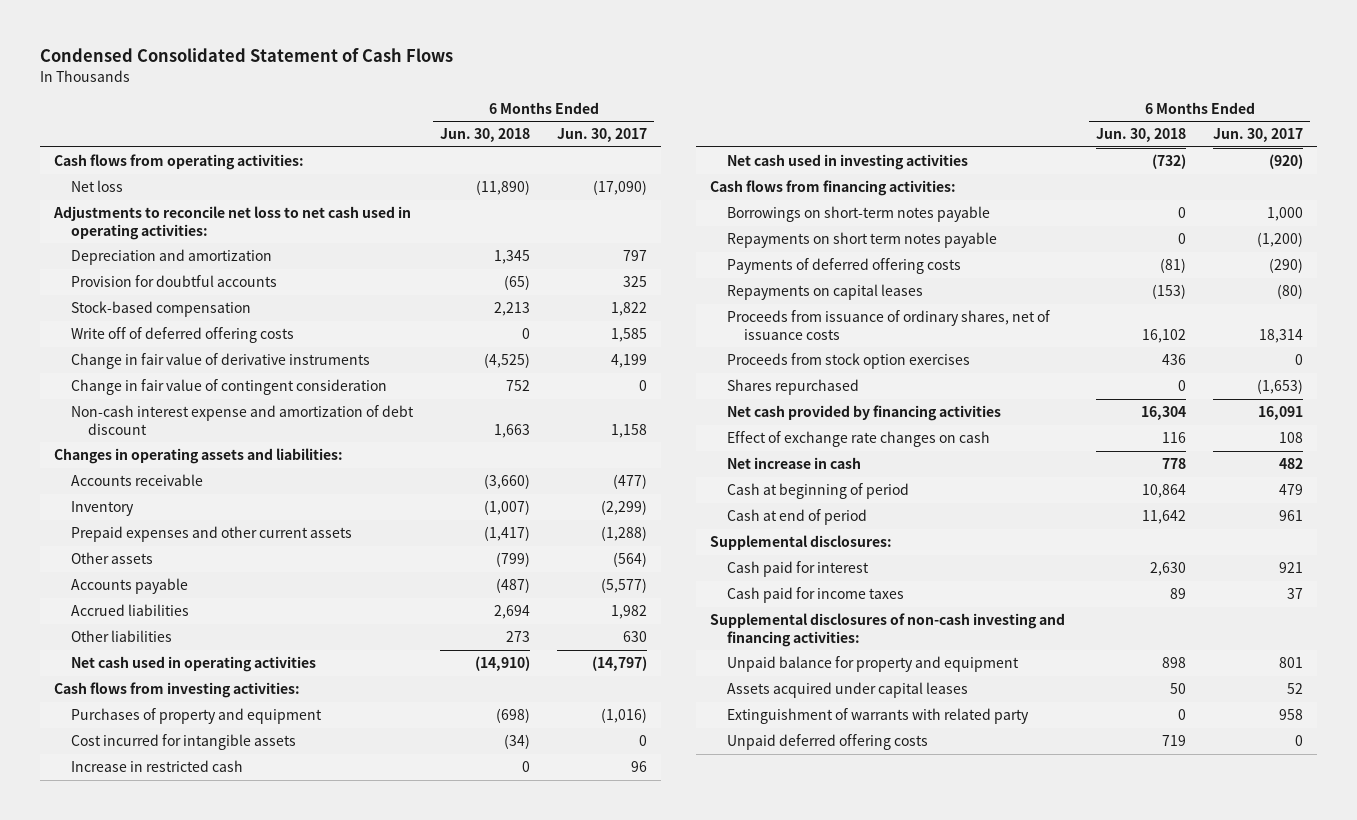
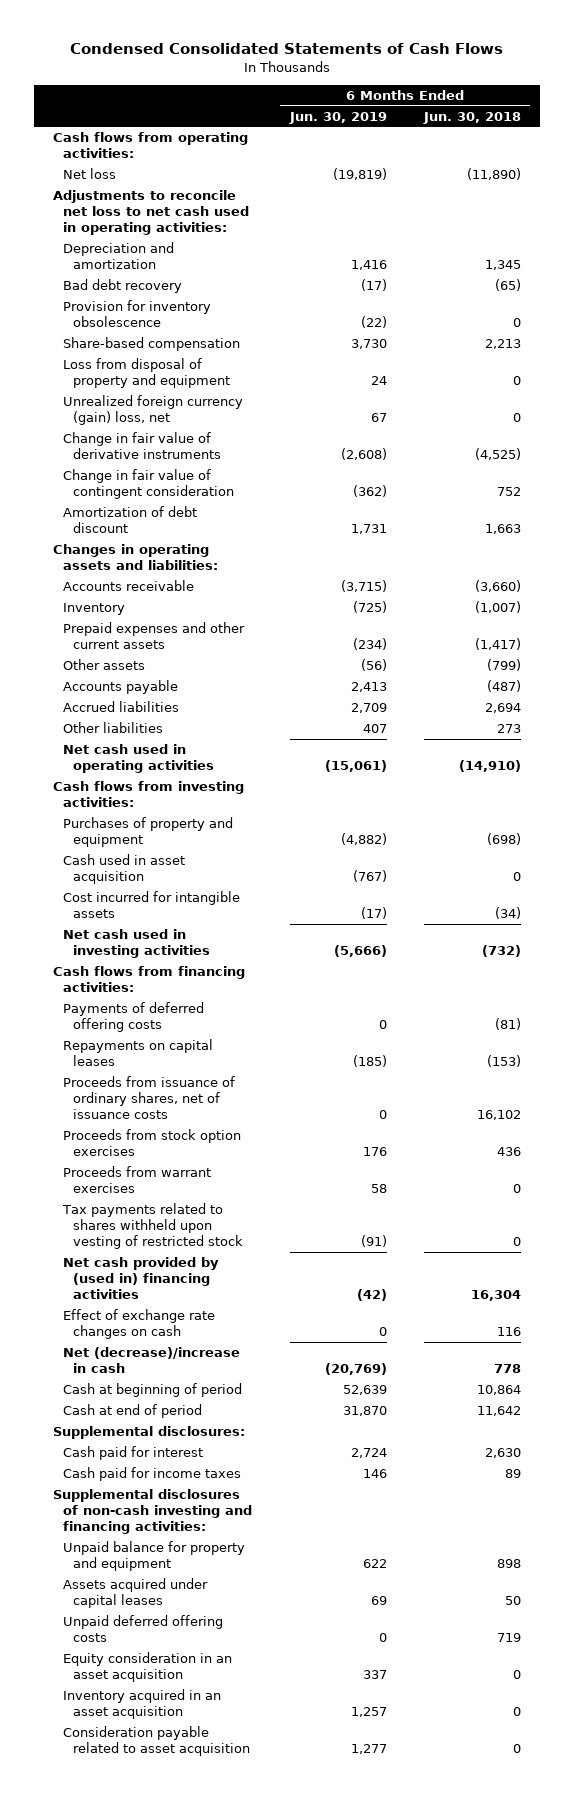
- Condensed Consolidated Statement of Cash Flows
+ Condensed Consolidated Statements of Cash Flows
- | 6 Months Ended Jun. 30, 2018 | 6 Months Ended Jun. 30, 2017
+ | 6 Months Ended Jun. 30, 2019 | 6 Months Ended Jun. 30, 2018
- Provision for doubtful accounts | (65) | 325
- Stock-based compensation | 2,213 | 1,822
- Write off of deferred offering costs | 0 | 1,585
+ Bad debt recovery | (17) | (65)
+ Provision for inventory obsolescence | (22) | 0
+ Share-based compensation | 3,730 | 2,213
+ Loss from disposal of property and equipment | 24 | 0
+ Unrealized foreign currency (gain) loss, net | 67 | 0
- Non-cash interest expense and amortization of debt discount | 1,663 | 1,158
+ Amortization of debt discount | 1,731 | 1,663
+ Cash used in asset acquisition | (767) | 0
- Increase in restricted cash | 0 | 96
- Borrowings on short-term notes payable | 0 | 1,000
- Repayments on short term notes payable | 0 | (1,200)
- Shares repurchased | 0 | (1,653)
- Net cash provided by financing activities | 16,304 | 16,091
+ Proceeds from warrant exercises | 58 | 0
+ Tax payments related to shares withheld upon vesting of restricted stock | (91) | 0
+ Net cash provided by (used in) financing activities | (42) | 16,304
- Net increase in cash | 778 | 482
+ Net (decrease)/increase in cash | (20,769) | 778
- Extinguishment of warrants with related party | 0 | 958
+ Equity consideration in an asset acquisition | 337 | 0
+ Inventory acquired in an asset acquisition | 1,257 | 0
+ Consideration payable related to asset acquisition | 1,277 | 0

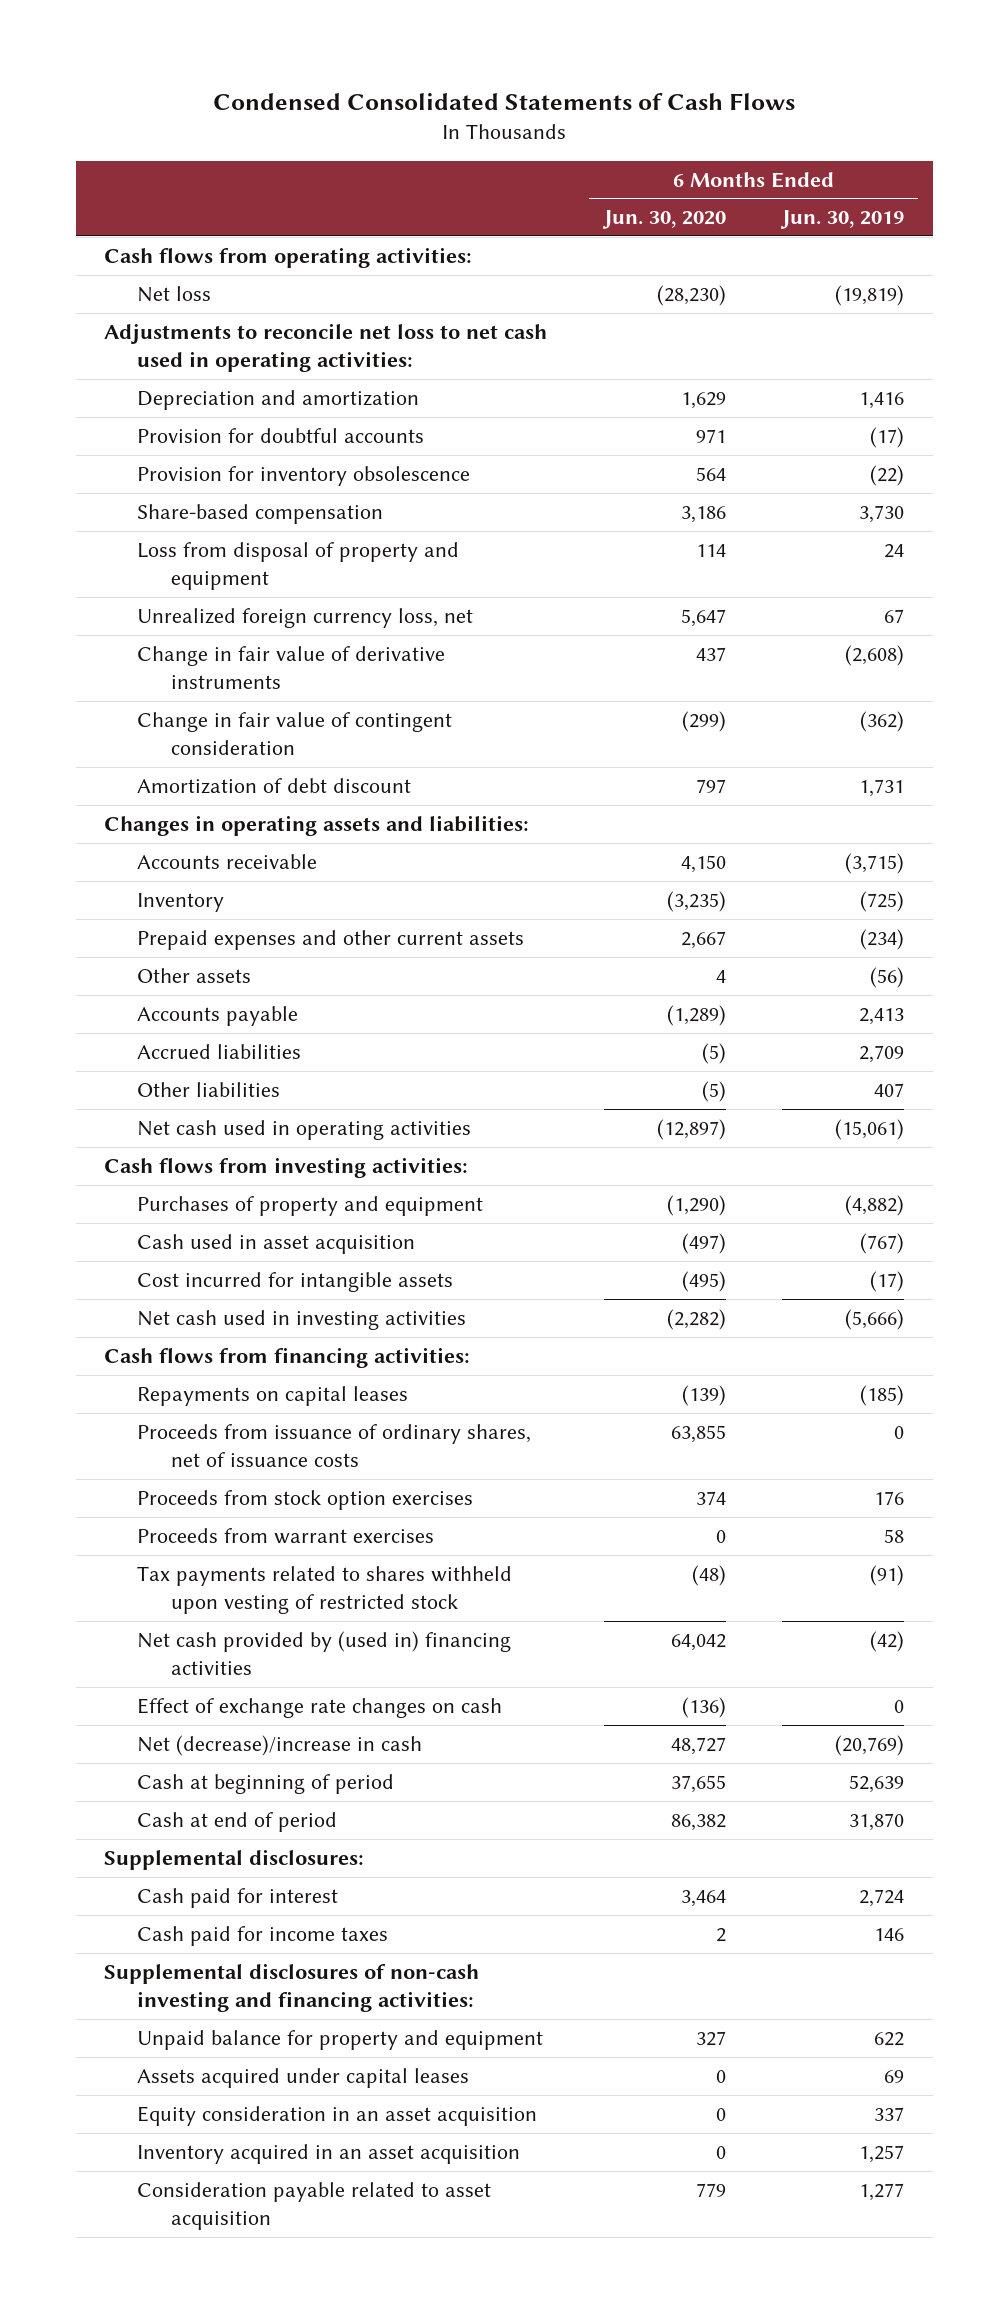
- | 6 Months Ended Jun. 30, 2019 | 6 Months Ended Jun. 30, 2018
+ | 6 Months Ended Jun. 30, 2020 | 6 Months Ended Jun. 30, 2019
- Bad debt recovery | (17) | (65)
+ Provision for doubtful accounts | 971 | (17)
- Unrealized foreign currency (gain) loss, net | 67 | 0
+ Unrealized foreign currency loss, net | 5,647 | 67
- Payments of deferred offering costs | 0 | (81)
- Unpaid deferred offering costs | 0 | 719

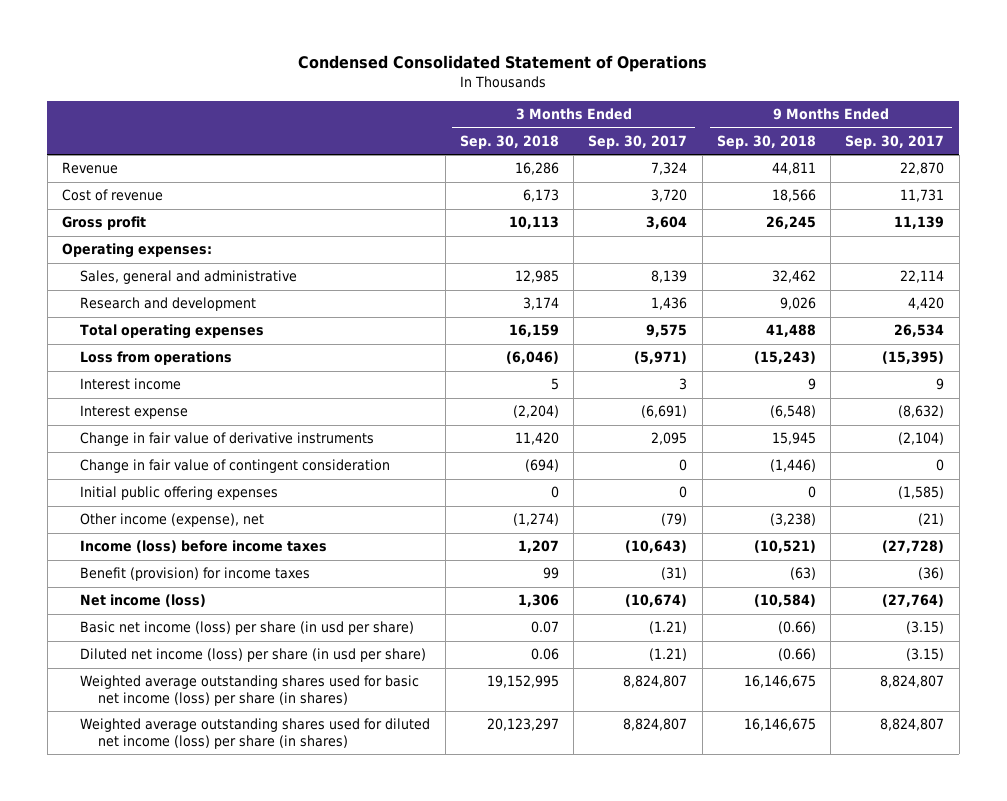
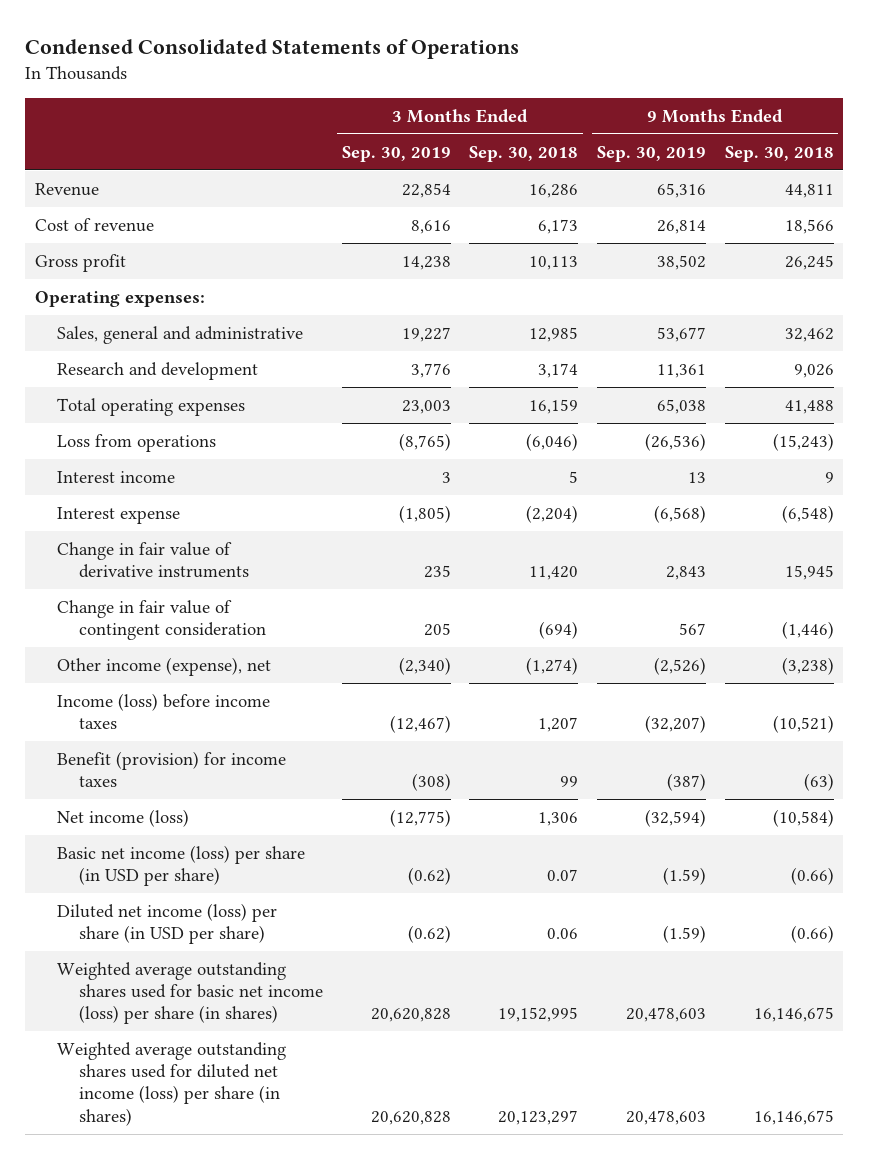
- Condensed Consolidated Statement of Operations
+ Condensed Consolidated Statements of Operations
- | 3 Months Ended Sep. 30, 2018 | 3 Months Ended Sep. 30, 2017 | 9 Months Ended Sep. 30, 2018 | 9 Months Ended Sep. 30, 2017
+ | 3 Months Ended Sep. 30, 2019 | 3 Months Ended Sep. 30, 2018 | 9 Months Ended Sep. 30, 2019 | 9 Months Ended Sep. 30, 2018
- Initial public offering expenses | 0 | 0 | 0 | (1,585)
- Basic net income (loss) per share (in usd per share) | 0.07 | (1.21) | (0.66) | (3.15)
- Diluted net income (loss) per share (in usd per share) | 0.06 | (1.21) | (0.66) | (3.15)
+ Basic net income (loss) per share (in USD per share) | (0.62) | 0.07 | (1.59) | (0.66)
+ Diluted net income (loss) per share (in USD per share) | (0.62) | 0.06 | (1.59) | (0.66)

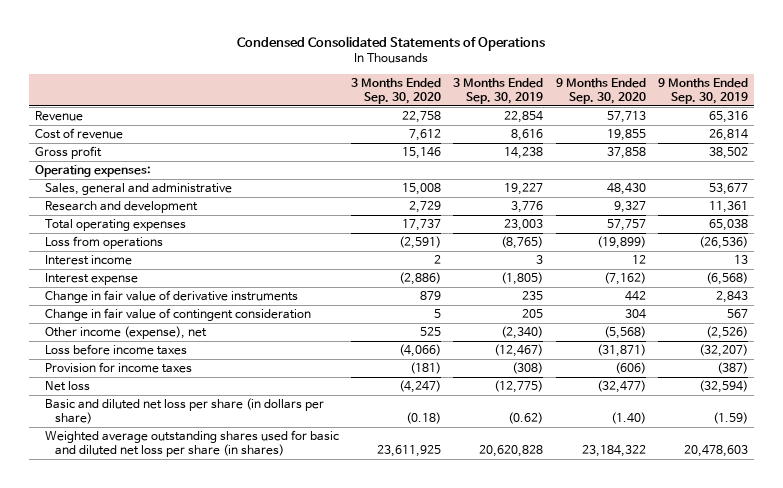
- | 3 Months Ended Sep. 30, 2019 | 3 Months Ended Sep. 30, 2018 | 9 Months Ended Sep. 30, 2019 | 9 Months Ended Sep. 30, 2018
+ | 3 Months Ended Sep. 30, 2020 | 3 Months Ended Sep. 30, 2019 | 9 Months Ended Sep. 30, 2020 | 9 Months Ended Sep. 30, 2019
- Income (loss) before income taxes | (12,467) | 1,207 | (32,207) | (10,521)
- Benefit (provision) for income taxes | (308) | 99 | (387) | (63)
- Net income (loss) | (12,775) | 1,306 | (32,594) | (10,584)
- Basic net income (loss) per share (in USD per share) | (0.62) | 0.07 | (1.59) | (0.66)
- Diluted net income (loss) per share (in USD per share) | (0.62) | 0.06 | (1.59) | (0.66)
- Weighted average outstanding shares used for basic net income (loss) per share (in shares) | 20,620,828 | 19,152,995 | 20,478,603 | 16,146,675
- Weighted average outstanding shares used for diluted net income (loss) per share (in shares) | 20,620,828 | 20,123,297 | 20,478,603 | 16,146,675
+ Loss before income taxes | (4,066) | (12,467) | (31,871) | (32,207)
+ Provision for income taxes | (181) | (308) | (606) | (387)
+ Net loss | (4,247) | (12,775) | (32,477) | (32,594)
+ Basic and diluted net loss per share (in dollars per share) | (0.18) | (0.62) | (1.40) | (1.59)
+ Weighted average outstanding shares used for basic and diluted net loss per share (in shares) | 23,611,925 | 20,620,828 | 23,184,322 | 20,478,603

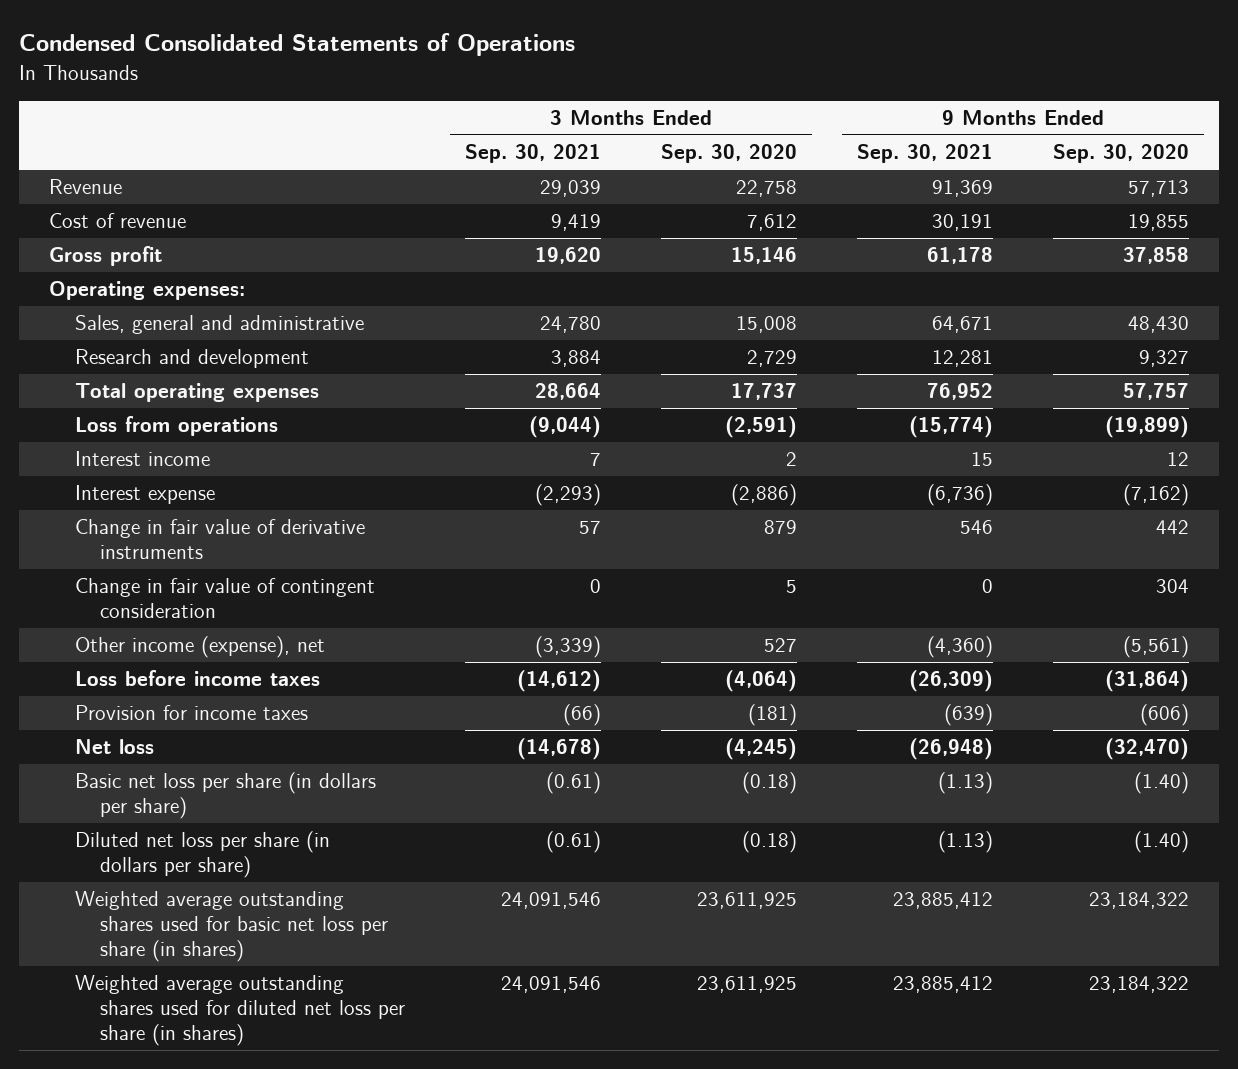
- | 3 Months Ended Sep. 30, 2020 | 3 Months Ended Sep. 30, 2019 | 9 Months Ended Sep. 30, 2020 | 9 Months Ended Sep. 30, 2019
+ | 3 Months Ended Sep. 30, 2021 | 3 Months Ended Sep. 30, 2020 | 9 Months Ended Sep. 30, 2021 | 9 Months Ended Sep. 30, 2020
- Other income (expense), net | 525 | (2,340) | (5,568) | (2,526)
- Loss before income taxes | (4,066) | (12,467) | (31,871) | (32,207)
+ Other income (expense), net | (3,339) | 527 | (4,360) | (5,561)
+ Loss before income taxes | (14,612) | (4,064) | (26,309) | (31,864)
- Net loss | (4,247) | (12,775) | (32,477) | (32,594)
- Basic and diluted net loss per share (in dollars per share) | (0.18) | (0.62) | (1.40) | (1.59)
- Weighted average outstanding shares used for basic and diluted net loss per share (in shares) | 23,611,925 | 20,620,828 | 23,184,322 | 20,478,603
+ Net loss | (14,678) | (4,245) | (26,948) | (32,470)
+ Basic net loss per share (in dollars per share) | (0.61) | (0.18) | (1.13) | (1.40)
+ Diluted net loss per share (in dollars per share) | (0.61) | (0.18) | (1.13) | (1.40)
+ Weighted average outstanding shares used for basic net loss per share (in shares) | 24,091,546 | 23,611,925 | 23,885,412 | 23,184,322
+ Weighted average outstanding shares used for diluted net loss per share (in shares) | 24,091,546 | 23,611,925 | 23,885,412 | 23,184,322

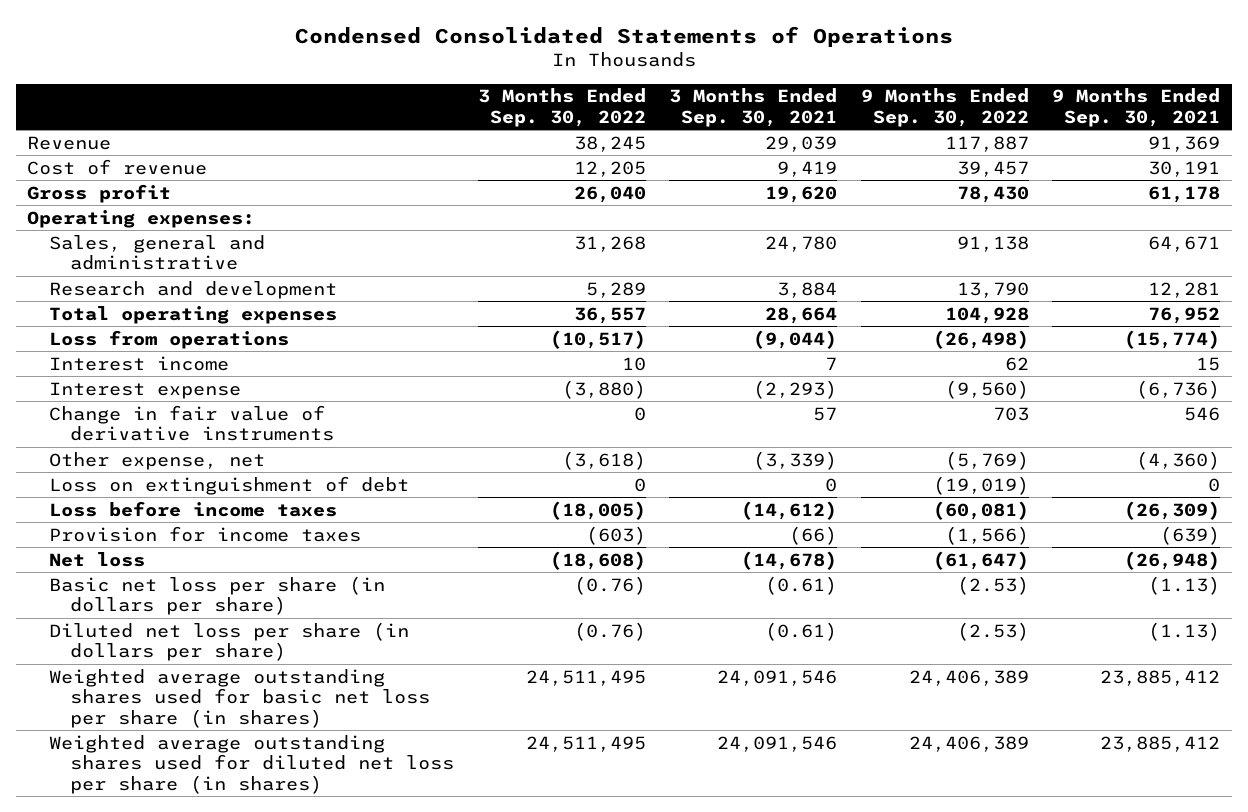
- | 3 Months Ended Sep. 30, 2021 | 3 Months Ended Sep. 30, 2020 | 9 Months Ended Sep. 30, 2021 | 9 Months Ended Sep. 30, 2020
+ | 3 Months Ended Sep. 30, 2022 | 3 Months Ended Sep. 30, 2021 | 9 Months Ended Sep. 30, 2022 | 9 Months Ended Sep. 30, 2021
- Change in fair value of contingent consideration | 0 | 5 | 0 | 304
- Other income (expense), net | (3,339) | 527 | (4,360) | (5,561)
+ Other expense, net | (3,618) | (3,339) | (5,769) | (4,360)
+ Loss on extinguishment of debt | 0 | 0 | (19,019) | 0

